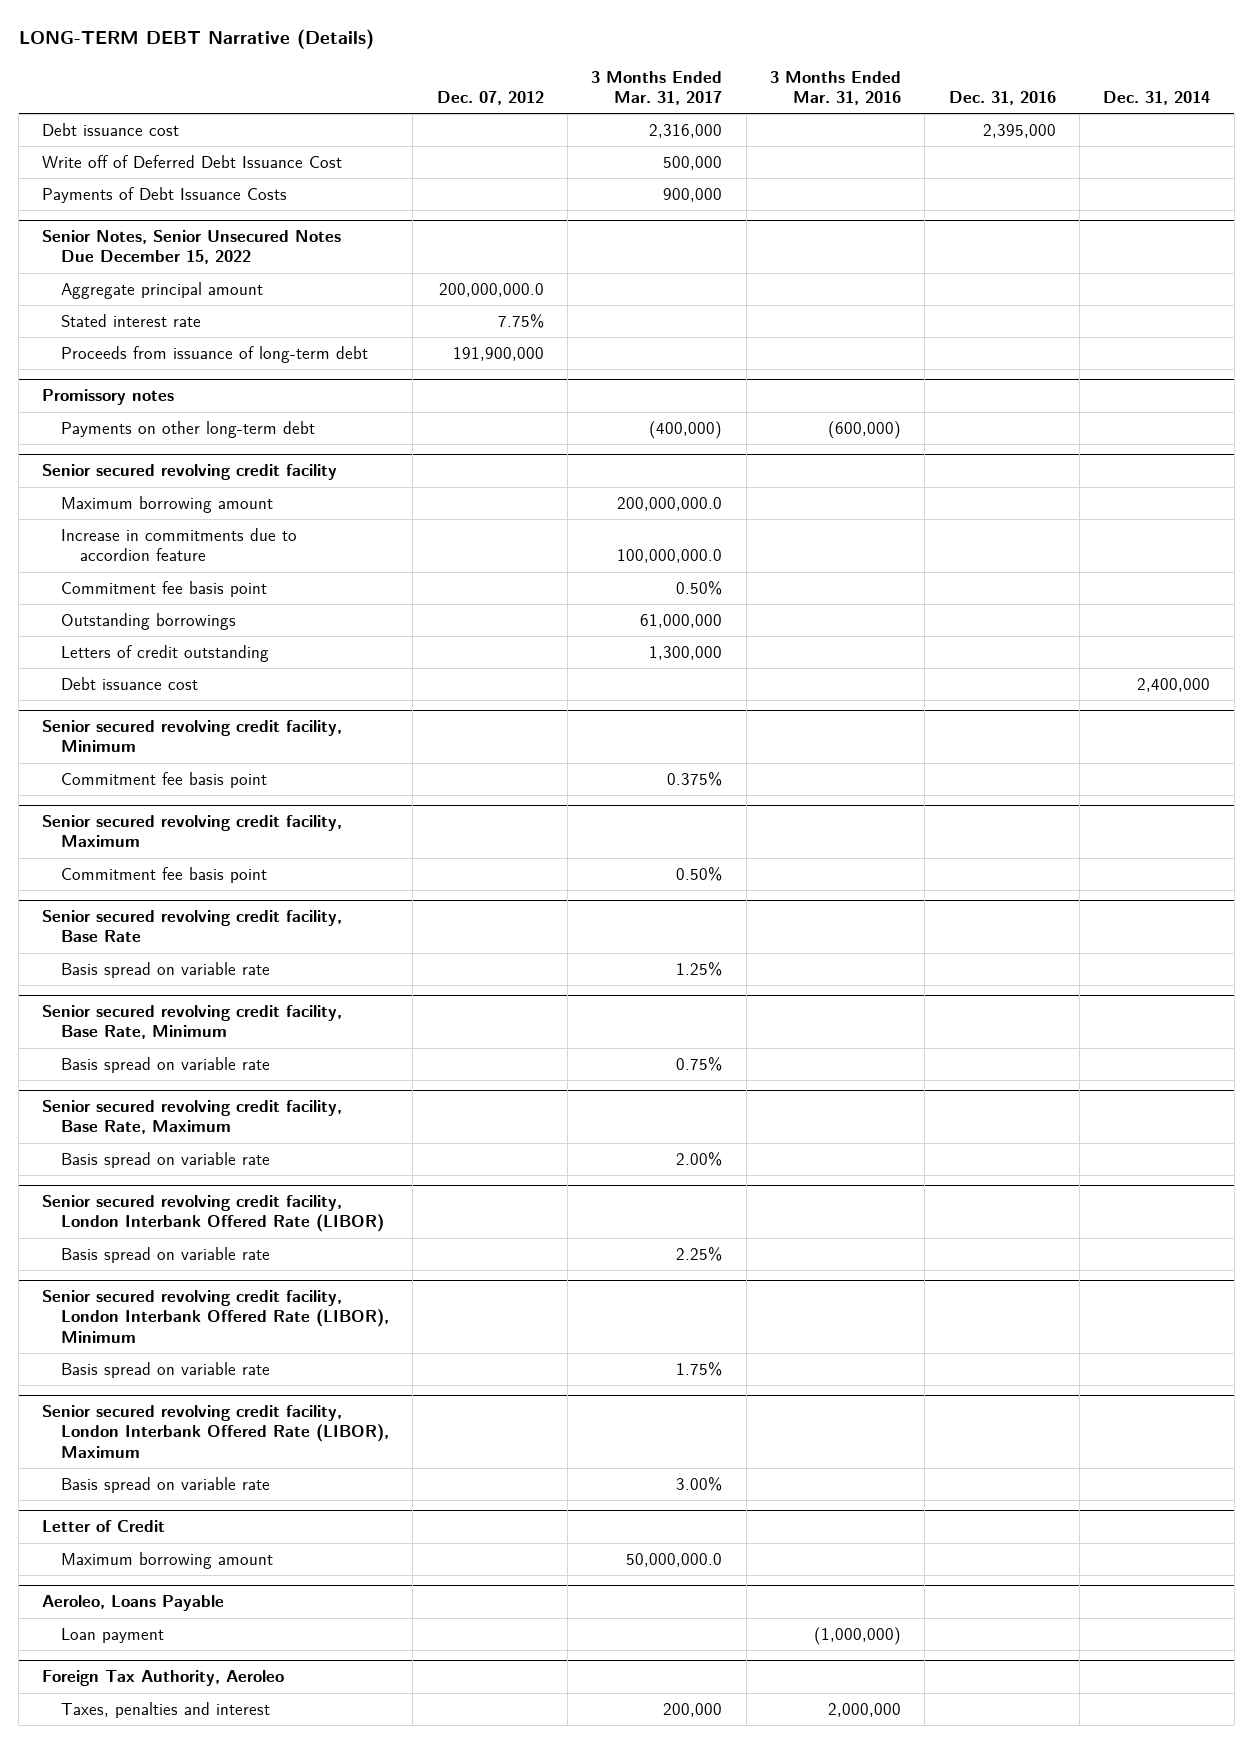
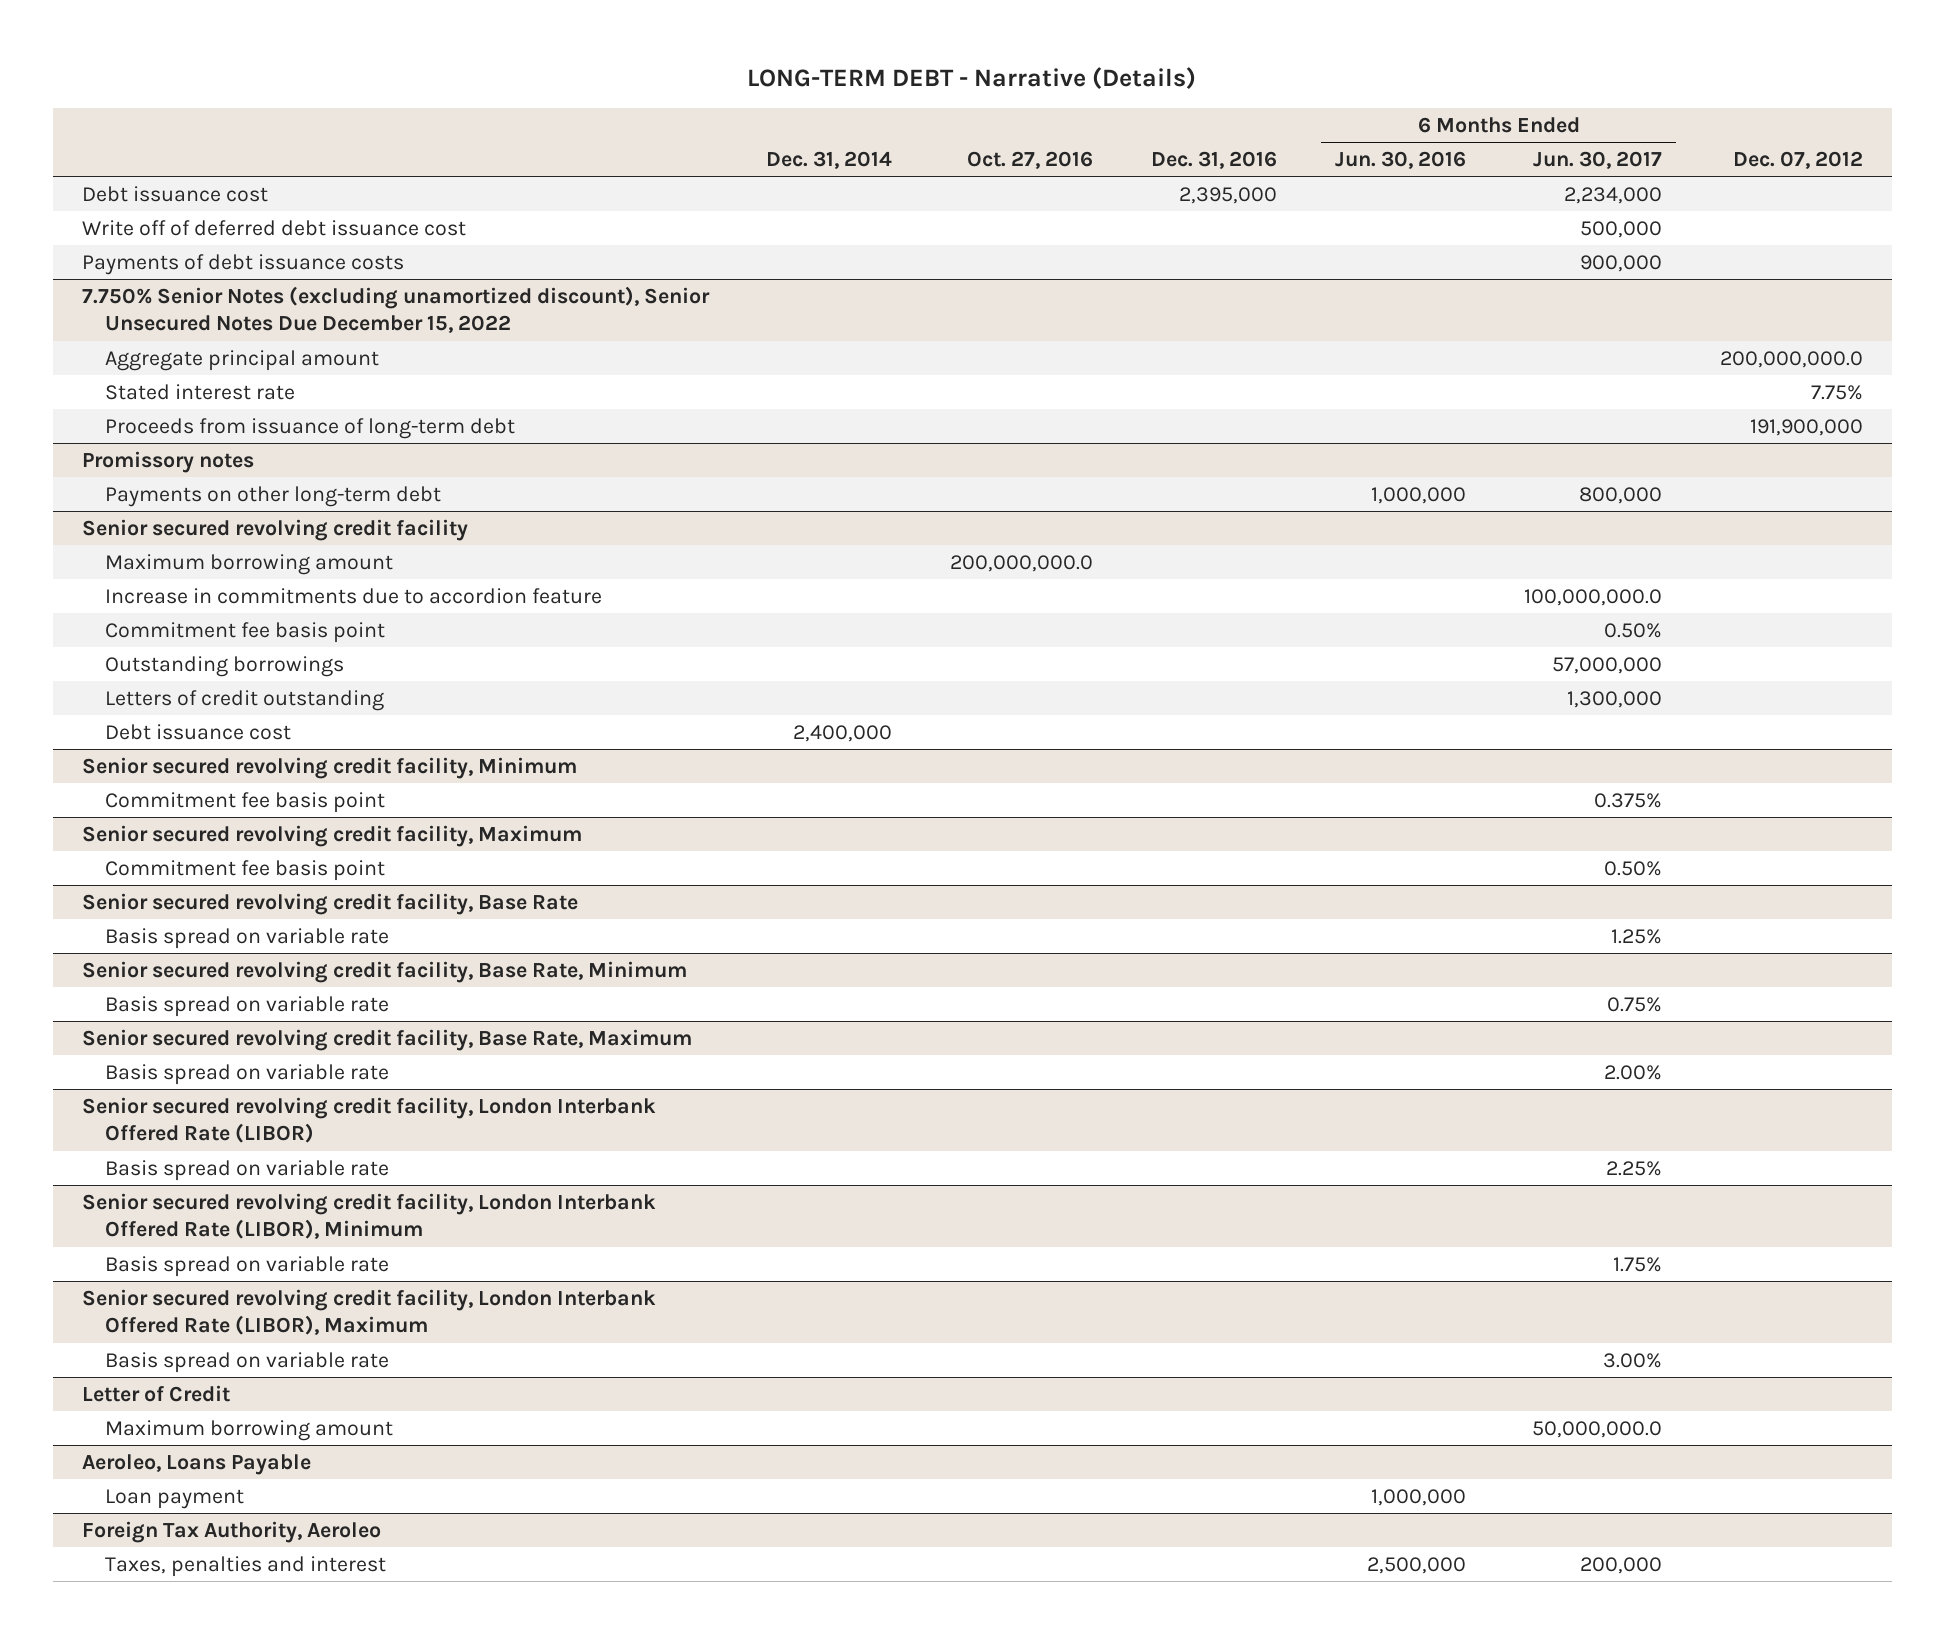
- LONG-TERM DEBT Narrative (Details)
+ LONG-TERM DEBT - Narrative (Details)
- | Dec. 07, 2012 | 3 Months Ended Mar. 31, 2017 | 3 Months Ended Mar. 31, 2016 | Dec. 31, 2016 | Dec. 31, 2014
+ | Dec. 31, 2014 | Oct. 27, 2016 | Dec. 31, 2016 | 6 Months Ended Jun. 30, 2016 | 6 Months Ended Jun. 30, 2017 | Dec. 07, 2012
- Write off of Deferred Debt Issuance Cost | | 500,000 | | |
- Payments of Debt Issuance Costs | | 900,000 | | |
- Senior Notes, Senior Unsecured Notes Due December 15, 2022
+ Write off of deferred debt issuance cost | | | | | 500,000 |
+ Payments of debt issuance costs | | | | | 900,000 |
+ 7.750% Senior Notes (excluding unamortized discount), Senior Unsecured Notes Due December 15, 2022

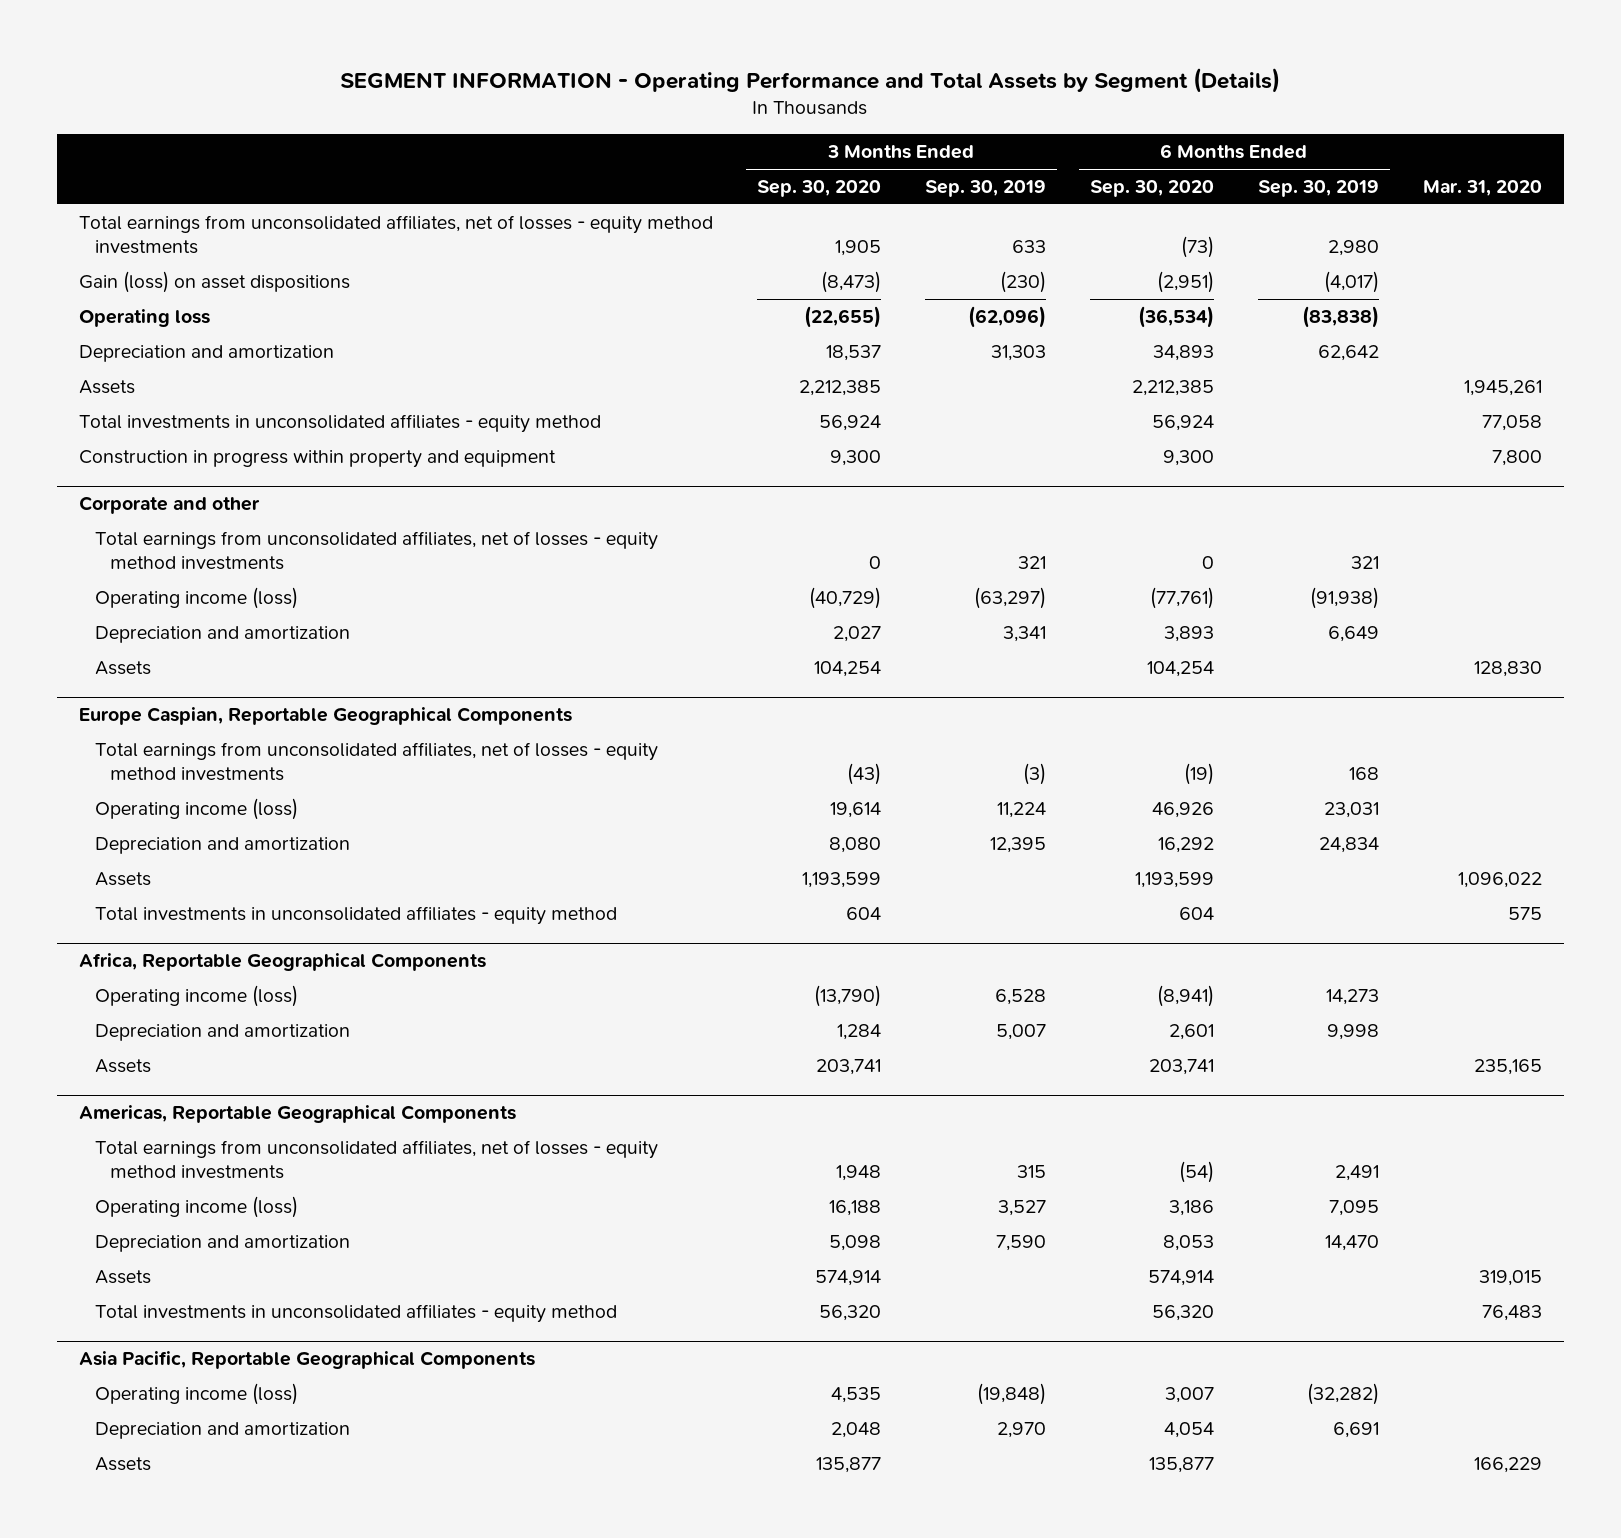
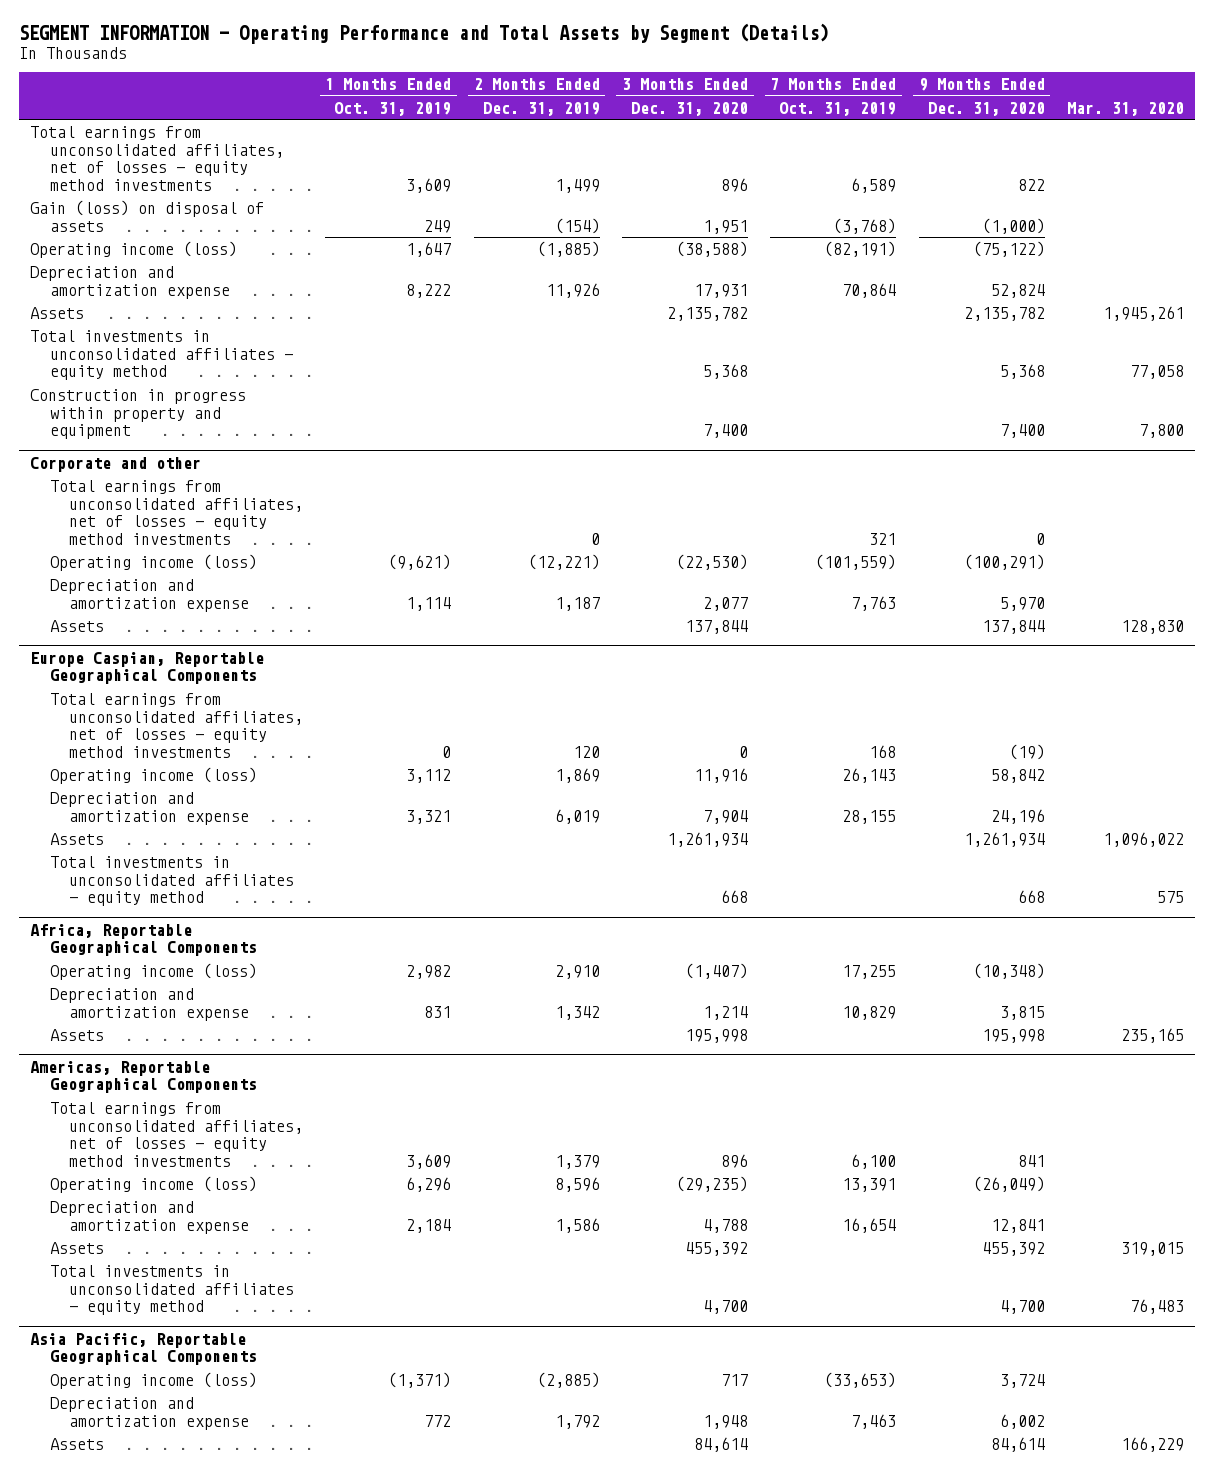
- | 3 Months Ended Sep. 30, 2020 | 3 Months Ended Sep. 30, 2019 | 6 Months Ended Sep. 30, 2020 | 6 Months Ended Sep. 30, 2019 | Mar. 31, 2020
+ | 1 Months Ended Oct. 31, 2019 | 2 Months Ended Dec. 31, 2019 | 3 Months Ended Dec. 31, 2020 | 7 Months Ended Oct. 31, 2019 | 9 Months Ended Dec. 31, 2020 | Mar. 31, 2020
- Gain (loss) on asset dispositions | (8,473) | (230) | (2,951) | (4,017) |
- Operating loss | (22,655) | (62,096) | (36,534) | (83,838) |
- Depreciation and amortization | 18,537 | 31,303 | 34,893 | 62,642 |
+ Gain (loss) on disposal of assets | 249 | (154) | 1,951 | (3,768) | (1,000) |
+ Operating income (loss) | 1,647 | (1,885) | (38,588) | (82,191) | (75,122) |
+ Depreciation and amortization expense | 8,222 | 11,926 | 17,931 | 70,864 | 52,824 |
@ Corporate and other
- Depreciation and amortization | 2,027 | 3,341 | 3,893 | 6,649 |
+ Depreciation and amortization expense | 1,114 | 1,187 | 2,077 | 7,763 | 5,970 |
@ Europe Caspian, Reportable Geographical Components
- Depreciation and amortization | 8,080 | 12,395 | 16,292 | 24,834 |
+ Depreciation and amortization expense | 3,321 | 6,019 | 7,904 | 28,155 | 24,196 |
@ Africa, Reportable Geographical Components
- Depreciation and amortization | 1,284 | 5,007 | 2,601 | 9,998 |
+ Depreciation and amortization expense | 831 | 1,342 | 1,214 | 10,829 | 3,815 |
@ Americas, Reportable Geographical Components
- Depreciation and amortization | 5,098 | 7,590 | 8,053 | 14,470 |
+ Depreciation and amortization expense | 2,184 | 1,586 | 4,788 | 16,654 | 12,841 |
@ Asia Pacific, Reportable Geographical Components
- Depreciation and amortization | 2,048 | 2,970 | 4,054 | 6,691 |
+ Depreciation and amortization expense | 772 | 1,792 | 1,948 | 7,463 | 6,002 |

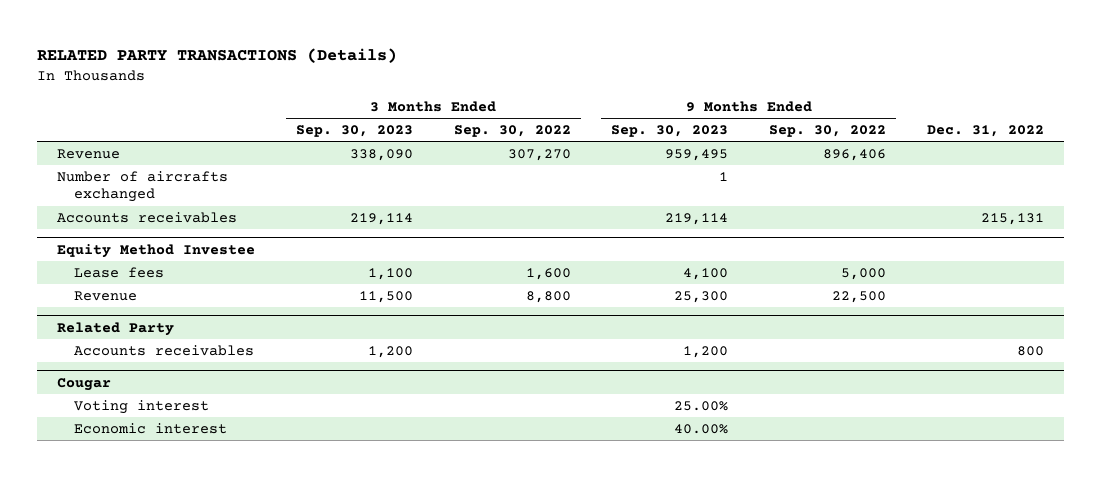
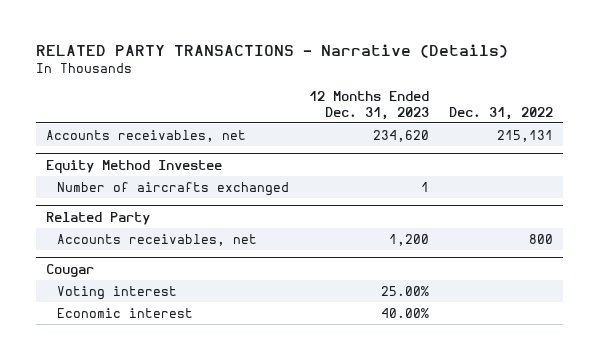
- RELATED PARTY TRANSACTIONS (Details)
+ RELATED PARTY TRANSACTIONS - Narrative (Details)
- | 3 Months Ended Sep. 30, 2023 | 3 Months Ended Sep. 30, 2022 | 9 Months Ended Sep. 30, 2023 | 9 Months Ended Sep. 30, 2022 | Dec. 31, 2022
+ | 12 Months Ended Dec. 31, 2023 | Dec. 31, 2022
- Revenue | 338,090 | 307,270 | 959,495 | 896,406 |
- Number of aircrafts exchanged | | | 1 | |
- Accounts receivables | 219,114 | | 219,114 | | 215,131
+ Accounts receivables, net | 234,620 | 215,131
@ Equity Method Investee
- Lease fees | 1,100 | 1,600 | 4,100 | 5,000 |
- Revenue | 11,500 | 8,800 | 25,300 | 22,500 |
+ Number of aircrafts exchanged | 1 |
@ Related Party
- Accounts receivables | 1,200 | | 1,200 | | 800
+ Accounts receivables, net | 1,200 | 800

